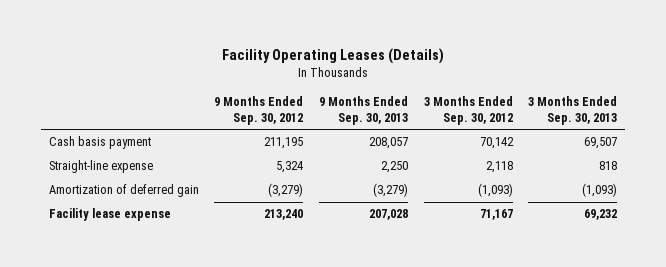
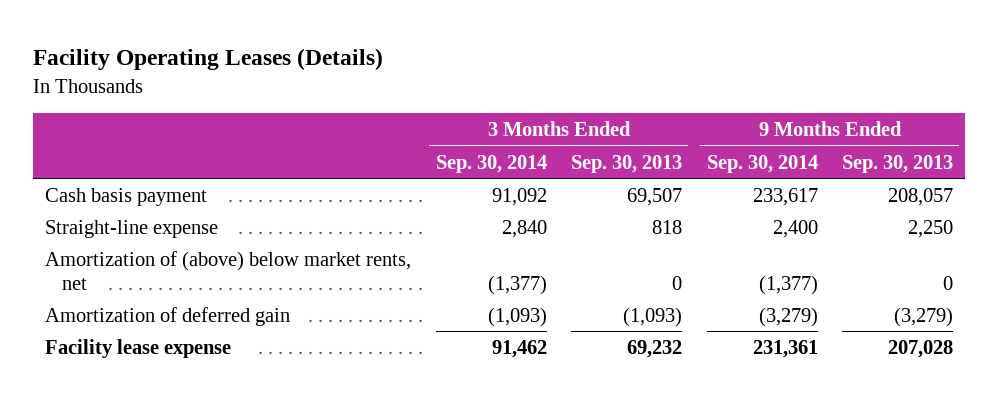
- | 9 Months Ended Sep. 30, 2012 | 9 Months Ended Sep. 30, 2013 | 3 Months Ended Sep. 30, 2012 | 3 Months Ended Sep. 30, 2013
+ | 3 Months Ended Sep. 30, 2014 | 3 Months Ended Sep. 30, 2013 | 9 Months Ended Sep. 30, 2014 | 9 Months Ended Sep. 30, 2013
+ Amortization of (above) below market rents, net | (1,377) | 0 | (1,377) | 0

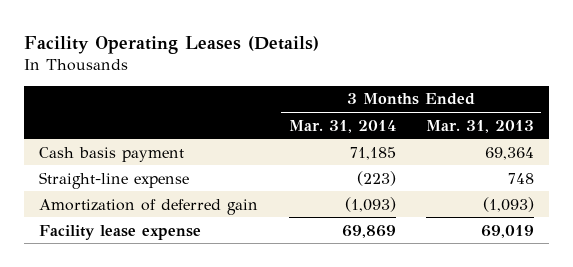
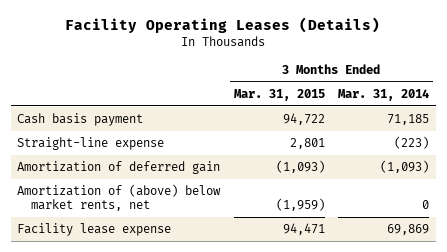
- | 3 Months Ended Mar. 31, 2014 | 3 Months Ended Mar. 31, 2013
+ | 3 Months Ended Mar. 31, 2015 | 3 Months Ended Mar. 31, 2014
+ Amortization of (above) below market rents, net | (1,959) | 0

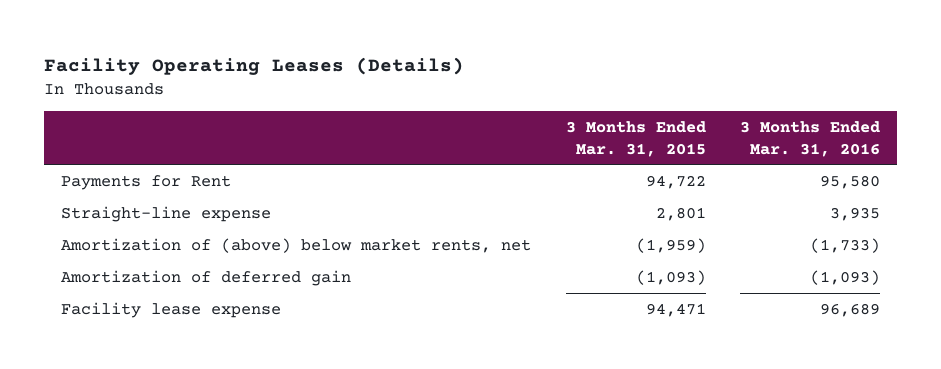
- | 3 Months Ended Mar. 31, 2015 | 3 Months Ended Mar. 31, 2014
+ | 3 Months Ended Mar. 31, 2015 | 3 Months Ended Mar. 31, 2016
- Cash basis payment | 94,722 | 71,185
+ Payments for Rent | 94,722 | 95,580
moved down: Amortization of deferred gain | (1,093) | (1,093)

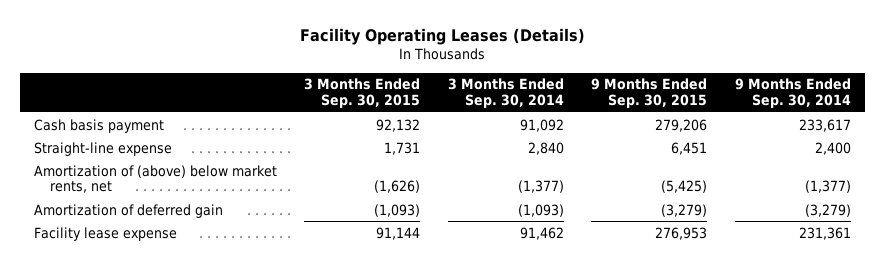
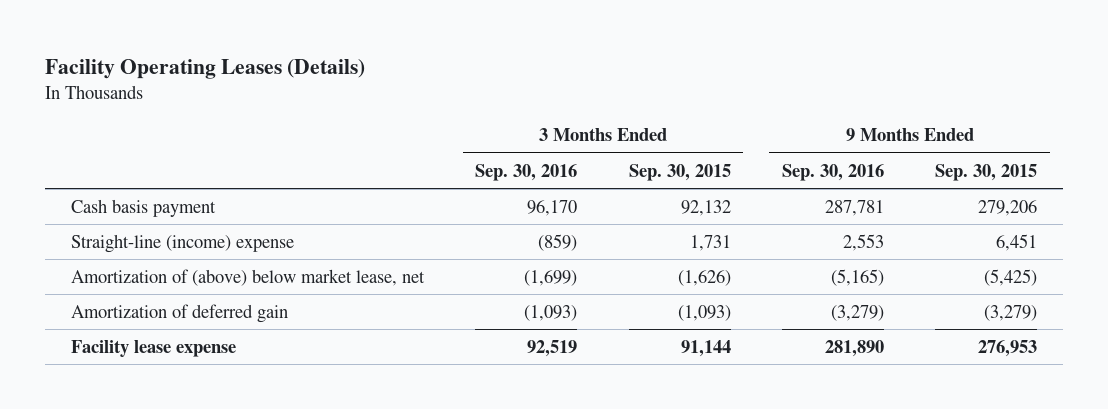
- | 3 Months Ended Sep. 30, 2015 | 3 Months Ended Sep. 30, 2014 | 9 Months Ended Sep. 30, 2015 | 9 Months Ended Sep. 30, 2014
+ | 3 Months Ended Sep. 30, 2016 | 3 Months Ended Sep. 30, 2015 | 9 Months Ended Sep. 30, 2016 | 9 Months Ended Sep. 30, 2015
- Straight-line expense | 1,731 | 2,840 | 6,451 | 2,400
- Amortization of (above) below market rents, net | (1,626) | (1,377) | (5,425) | (1,377)
+ Straight-line (income) expense | (859) | 1,731 | 2,553 | 6,451
+ Amortization of (above) below market lease, net | (1,699) | (1,626) | (5,165) | (5,425)

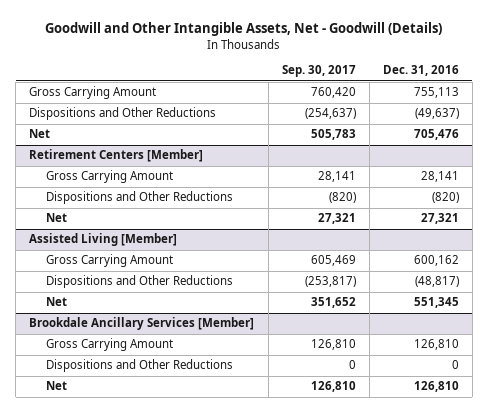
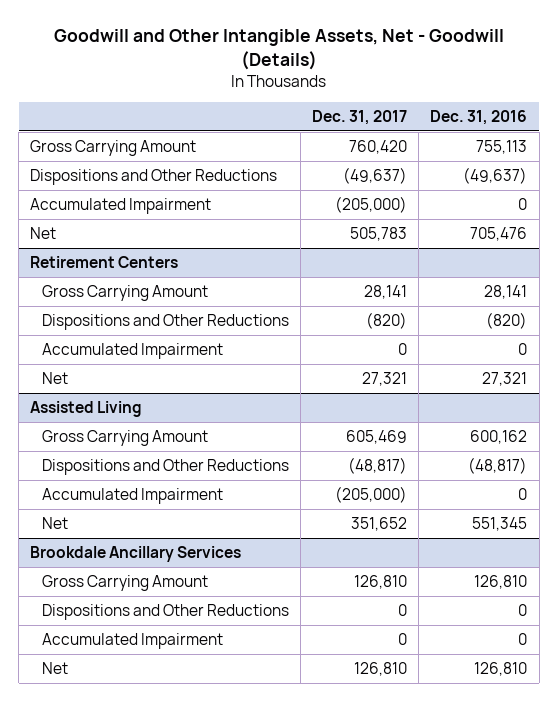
- | Sep. 30, 2017 | Dec. 31, 2016
+ | Dec. 31, 2017 | Dec. 31, 2016
+ Accumulated Impairment | (205,000) | 0
- Retirement Centers [Member]
+ Retirement Centers
+ Accumulated Impairment | 0 | 0
- Assisted Living [Member]
+ Assisted Living
+ Accumulated Impairment | (205,000) | 0
- Brookdale Ancillary Services [Member]
+ Brookdale Ancillary Services
+ Accumulated Impairment | 0 | 0

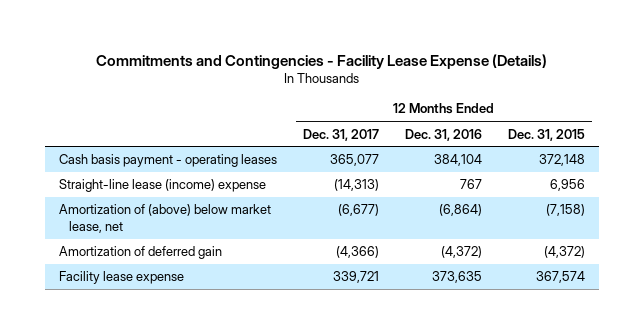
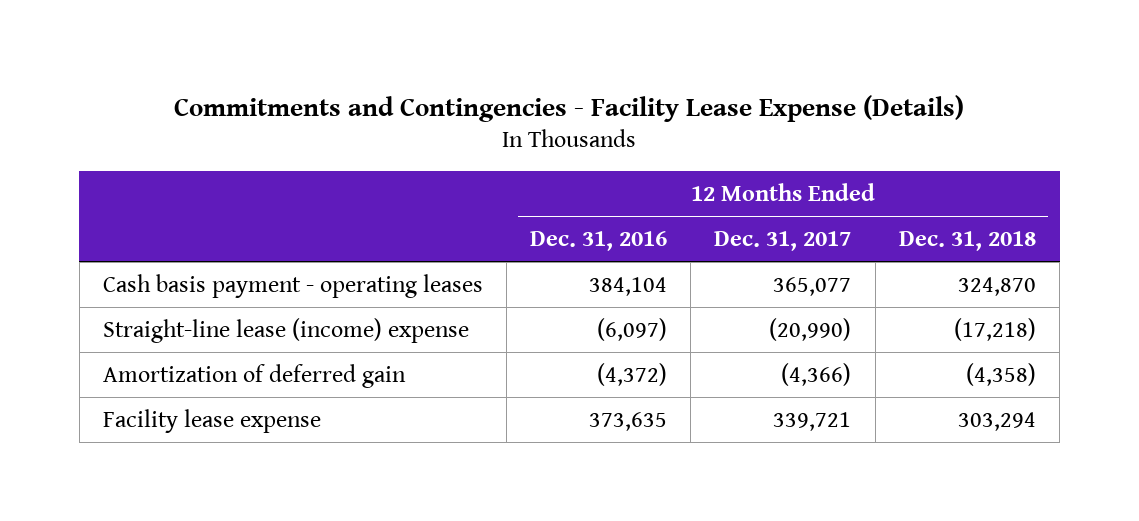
- | 12 Months Ended Dec. 31, 2017 | 12 Months Ended Dec. 31, 2016 | 12 Months Ended Dec. 31, 2015
+ | 12 Months Ended Dec. 31, 2016 | 12 Months Ended Dec. 31, 2017 | 12 Months Ended Dec. 31, 2018
- Straight-line lease (income) expense | (14,313) | 767 | 6,956
- Amortization of (above) below market lease, net | (6,677) | (6,864) | (7,158)
+ Straight-line lease (income) expense | (6,097) | (20,990) | (17,218)

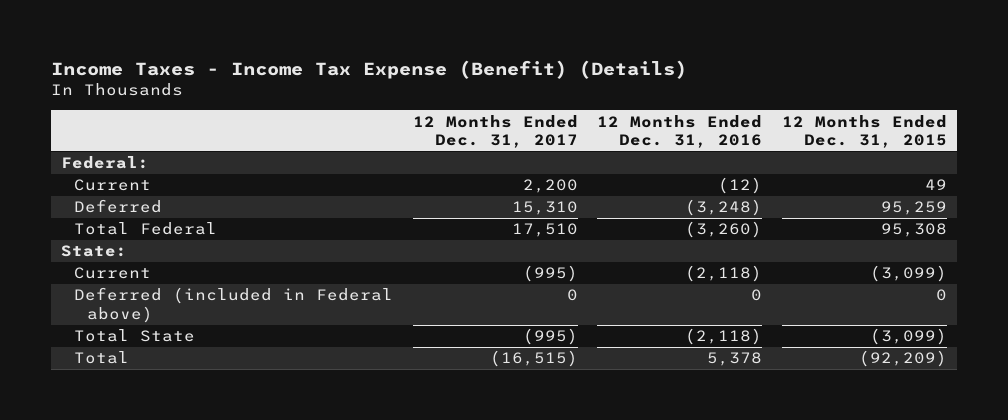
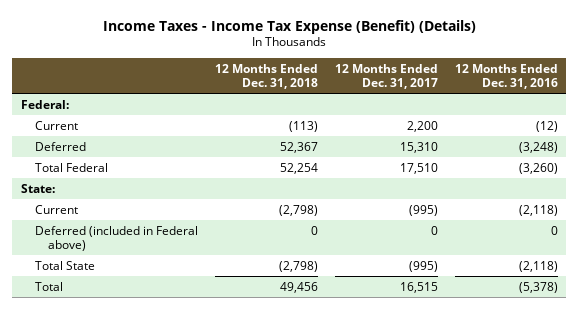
- | 12 Months Ended Dec. 31, 2017 | 12 Months Ended Dec. 31, 2016 | 12 Months Ended Dec. 31, 2015
+ | 12 Months Ended Dec. 31, 2018 | 12 Months Ended Dec. 31, 2017 | 12 Months Ended Dec. 31, 2016
- Total | (16,515) | 5,378 | (92,209)
+ Total | 49,456 | 16,515 | (5,378)

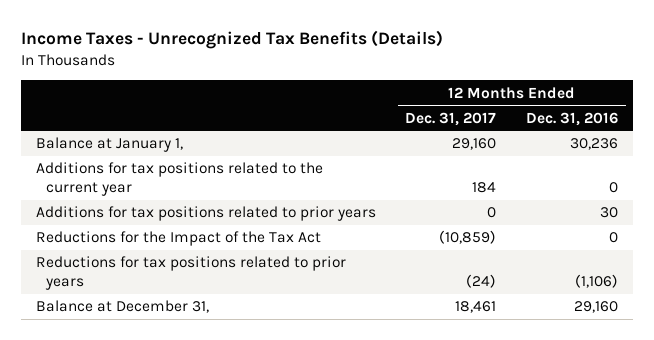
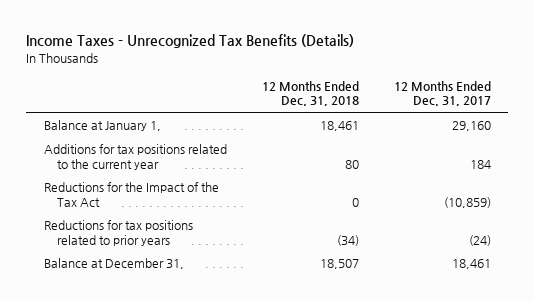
- | 12 Months Ended Dec. 31, 2017 | 12 Months Ended Dec. 31, 2016
+ | 12 Months Ended Dec. 31, 2018 | 12 Months Ended Dec. 31, 2017
- Additions for tax positions related to prior years | 0 | 30

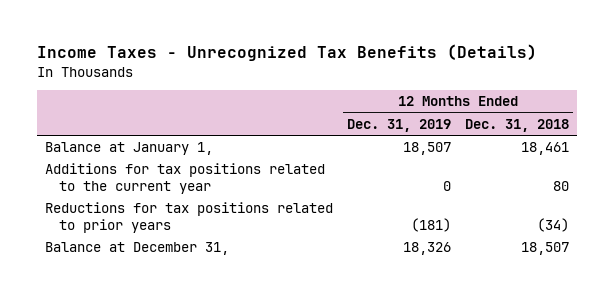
- | 12 Months Ended Dec. 31, 2018 | 12 Months Ended Dec. 31, 2017
+ | 12 Months Ended Dec. 31, 2019 | 12 Months Ended Dec. 31, 2018
- Reductions for the Impact of the Tax Act | 0 | (10,859)

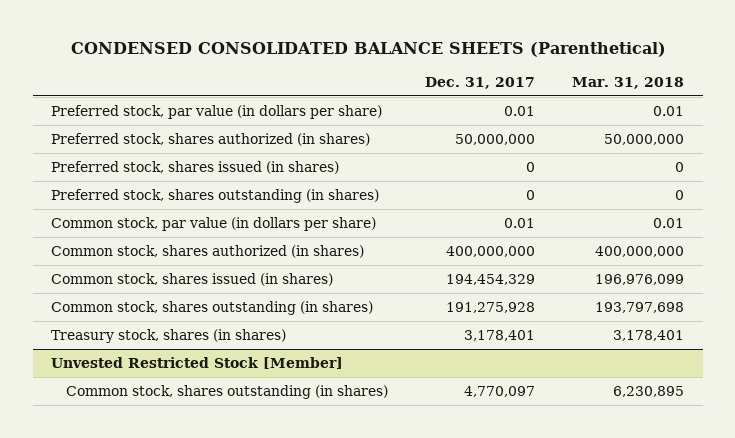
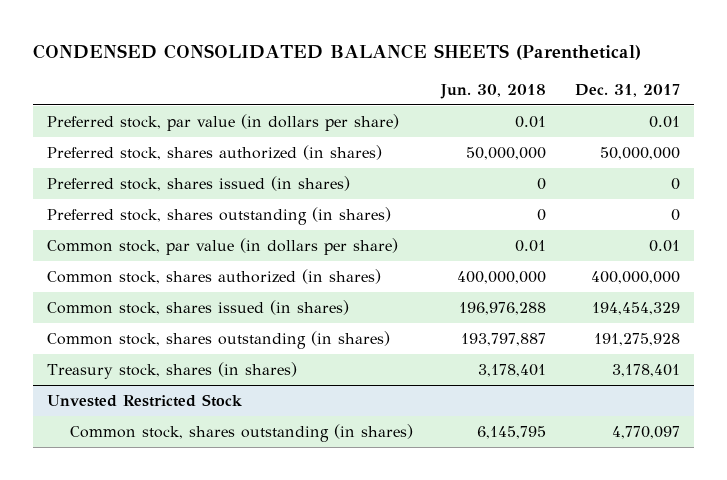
- | Dec. 31, 2017 | Mar. 31, 2018
+ | Jun. 30, 2018 | Dec. 31, 2017
- Unvested Restricted Stock [Member]
+ Unvested Restricted Stock

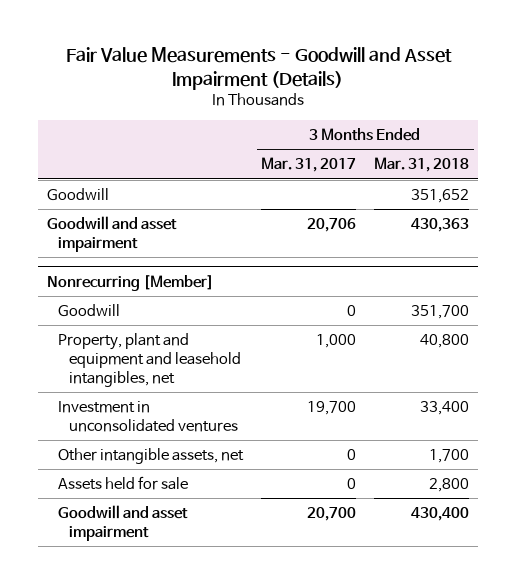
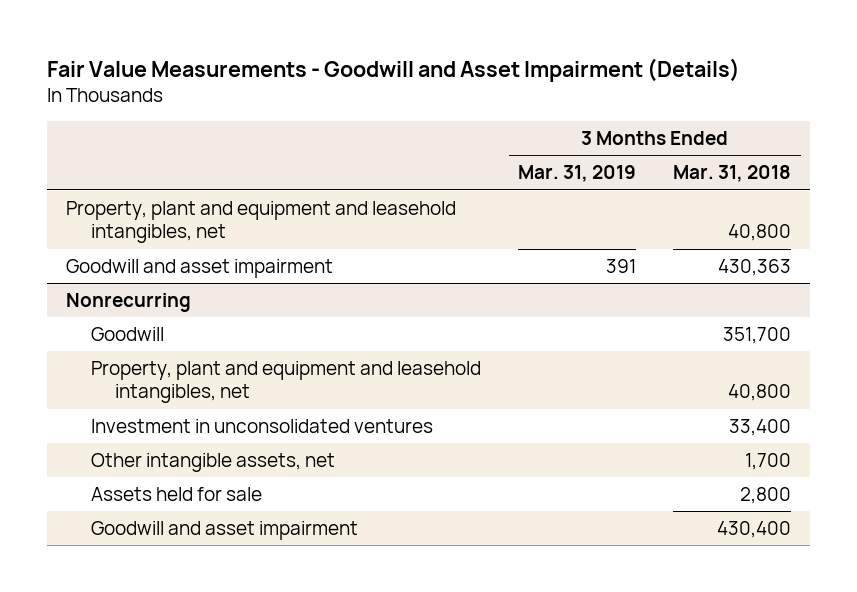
- | 3 Months Ended Mar. 31, 2017 | 3 Months Ended Mar. 31, 2018
+ | 3 Months Ended Mar. 31, 2019 | 3 Months Ended Mar. 31, 2018
- Goodwill | | 351,652
+ Property, plant and equipment and leasehold intangibles, net | | 40,800
- Nonrecurring [Member]
+ Nonrecurring

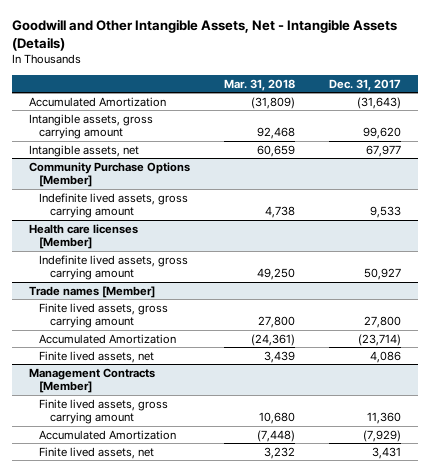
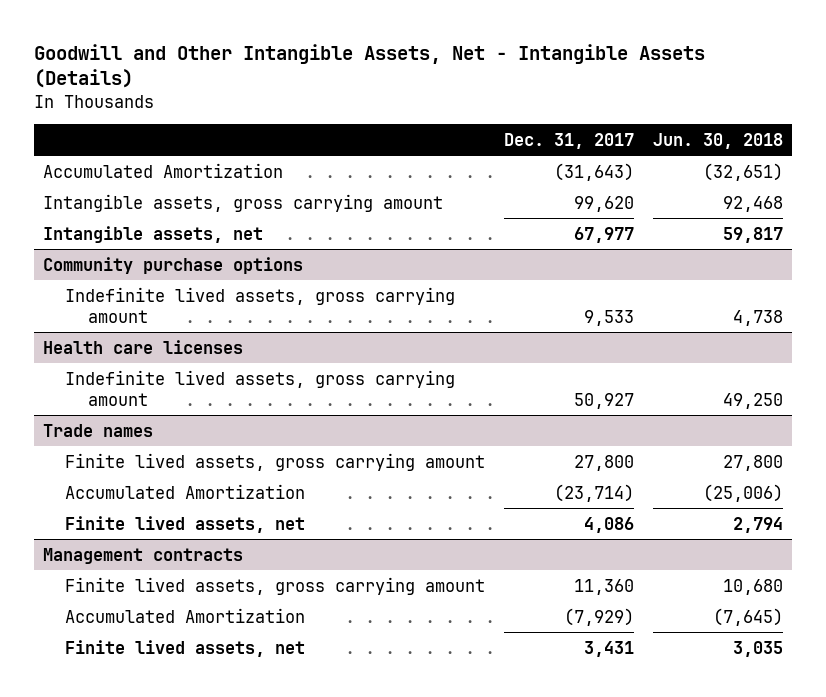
- | Mar. 31, 2018 | Dec. 31, 2017
+ | Dec. 31, 2017 | Jun. 30, 2018
- Community Purchase Options [Member]
+ Community purchase options
- Health care licenses [Member]
+ Health care licenses
- Trade names [Member]
+ Trade names
- Management Contracts [Member]
+ Management contracts

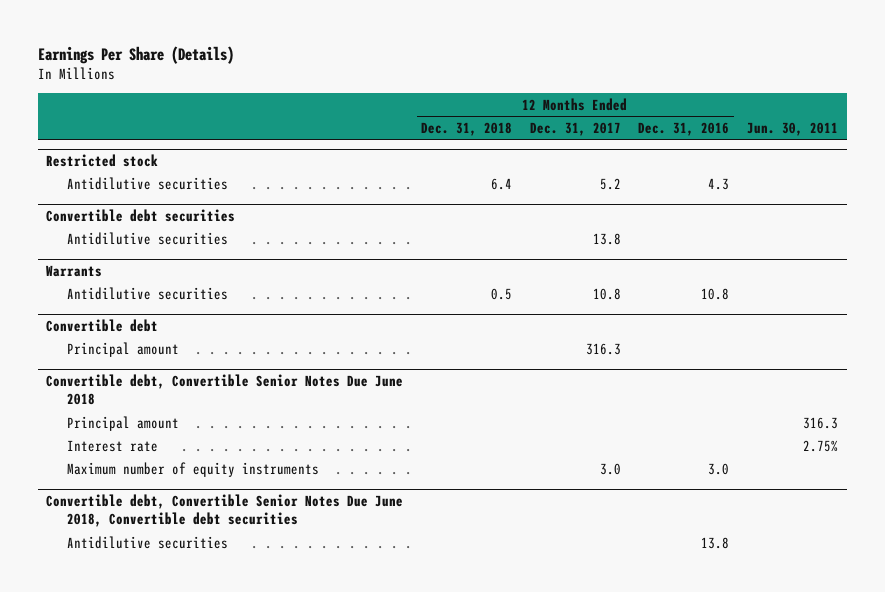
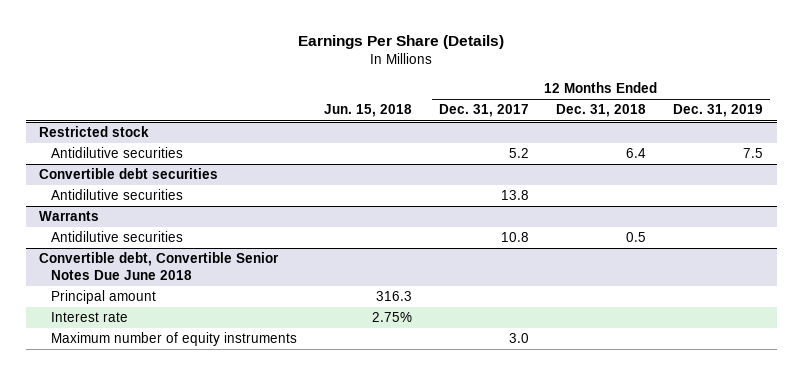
- | 12 Months Ended Dec. 31, 2018 | 12 Months Ended Dec. 31, 2017 | 12 Months Ended Dec. 31, 2016 | Jun. 30, 2011
+ | Jun. 15, 2018 | 12 Months Ended Dec. 31, 2017 | 12 Months Ended Dec. 31, 2018 | 12 Months Ended Dec. 31, 2019
- Convertible debt
- Principal amount | | 316.3 | |
- Convertible debt, Convertible Senior Notes Due June 2018, Convertible debt securities
- Antidilutive securities | | | 13.8 |

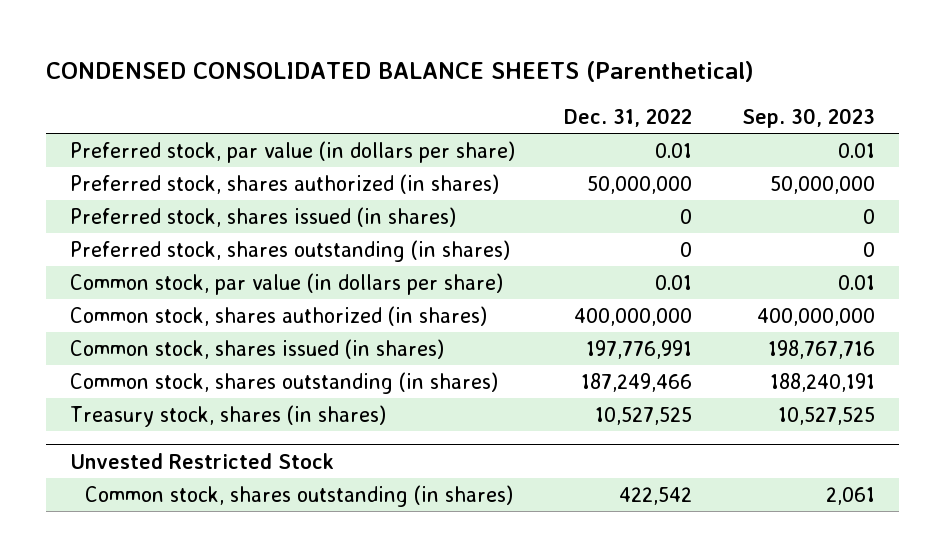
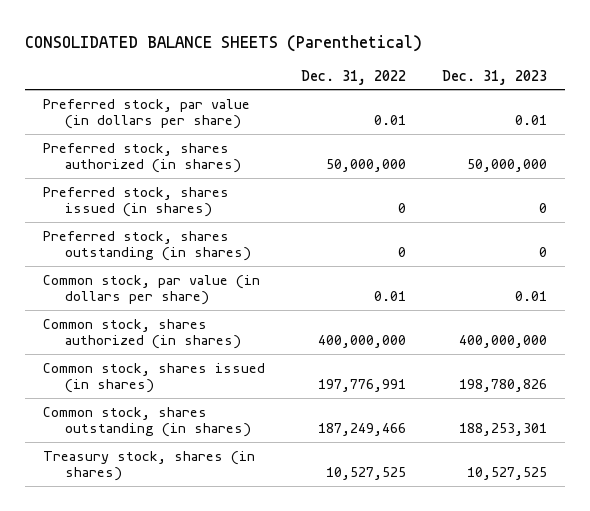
- CONDENSED CONSOLIDATED BALANCE SHEETS (Parenthetical)
+ CONSOLIDATED BALANCE SHEETS (Parenthetical)
- | Dec. 31, 2022 | Sep. 30, 2023
+ | Dec. 31, 2022 | Dec. 31, 2023
- Unvested Restricted Stock
- Common stock, shares outstanding (in shares) | 422,542 | 2,061

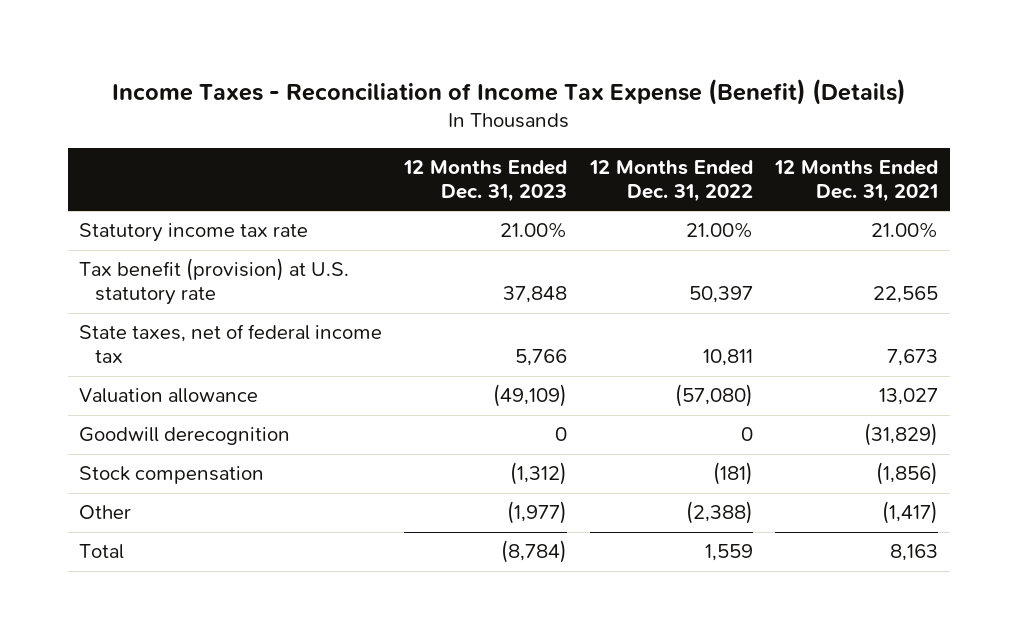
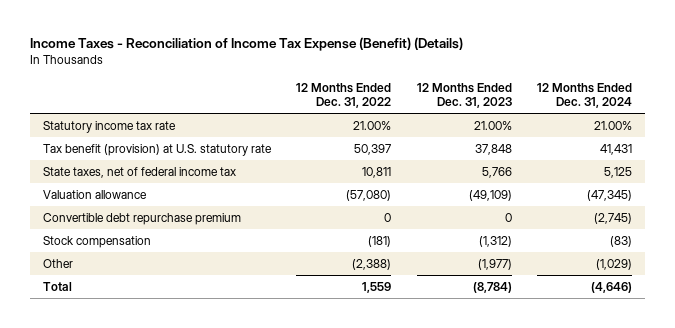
- | 12 Months Ended Dec. 31, 2023 | 12 Months Ended Dec. 31, 2022 | 12 Months Ended Dec. 31, 2021
+ | 12 Months Ended Dec. 31, 2022 | 12 Months Ended Dec. 31, 2023 | 12 Months Ended Dec. 31, 2024
- Goodwill derecognition | 0 | 0 | (31,829)
+ Convertible debt repurchase premium | 0 | 0 | (2,745)

